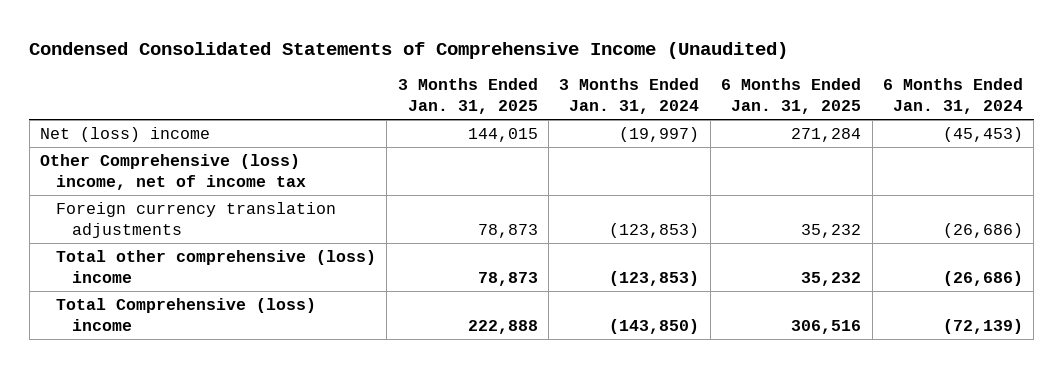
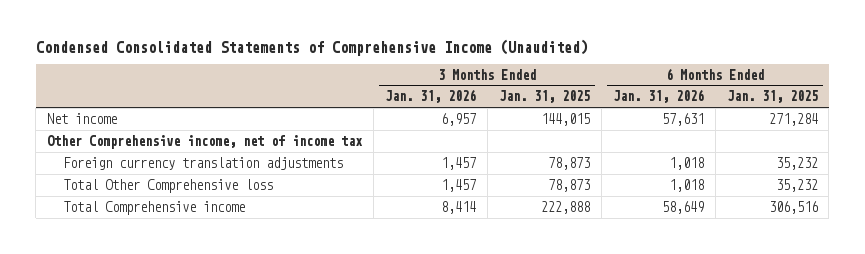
- | 3 Months Ended Jan. 31, 2025 | 3 Months Ended Jan. 31, 2024 | 6 Months Ended Jan. 31, 2025 | 6 Months Ended Jan. 31, 2024
+ | 3 Months Ended Jan. 31, 2026 | 3 Months Ended Jan. 31, 2025 | 6 Months Ended Jan. 31, 2026 | 6 Months Ended Jan. 31, 2025
- Net (loss) income | 144,015 | (19,997) | 271,284 | (45,453)
- Other Comprehensive (loss) income, net of income tax
+ Net income | 6,957 | 144,015 | 57,631 | 271,284
+ Other Comprehensive income, net of income tax
- Total other comprehensive (loss) income | 78,873 | (123,853) | 35,232 | (26,686)
- Total Comprehensive (loss) income | 222,888 | (143,850) | 306,516 | (72,139)
+ Total Other Comprehensive loss | 1,457 | 78,873 | 1,018 | 35,232
+ Total Comprehensive income | 8,414 | 222,888 | 58,649 | 306,516

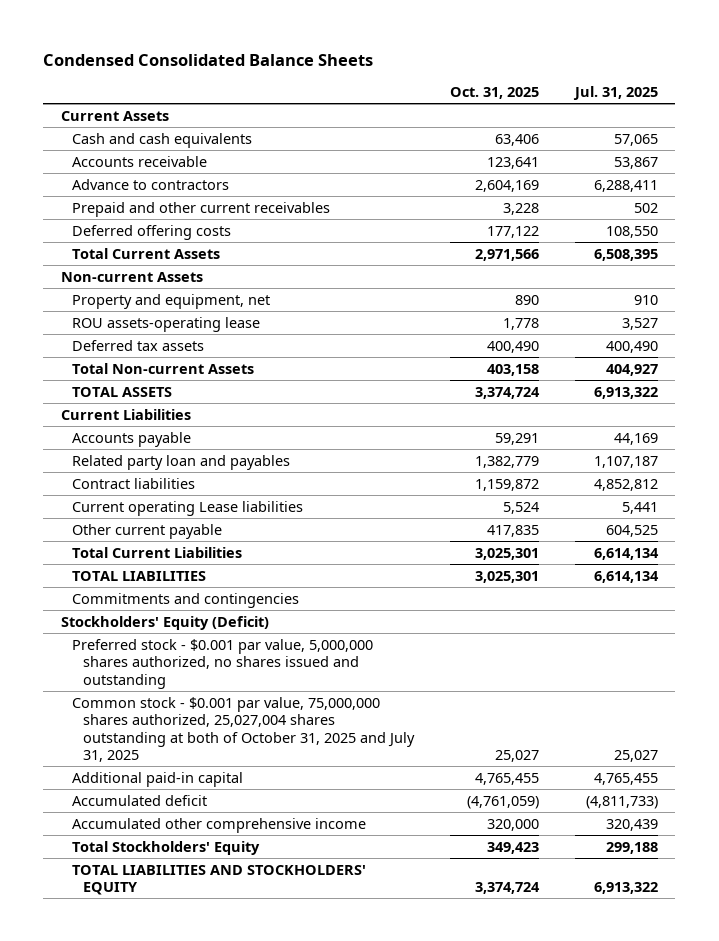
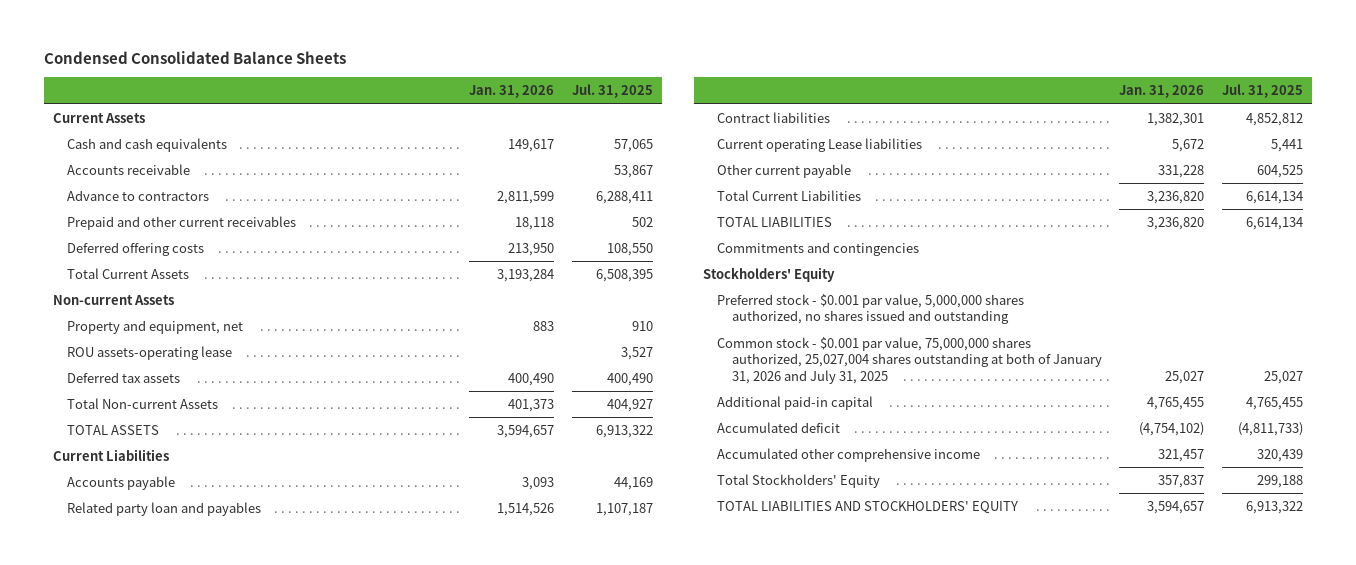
- | Oct. 31, 2025 | Jul. 31, 2025
+ | Jan. 31, 2026 | Jul. 31, 2025
- Stockholders' Equity (Deficit)
+ Stockholders' Equity
- Common stock - $0.001 par value, 75,000,000 shares authorized, 25,027,004 shares outstanding at both of October 31, 2025 and July 31, 2025 | 25,027 | 25,027
+ Common stock - $0.001 par value, 75,000,000 shares authorized, 25,027,004 shares outstanding at both of January 31, 2026 and July 31, 2025 | 25,027 | 25,027

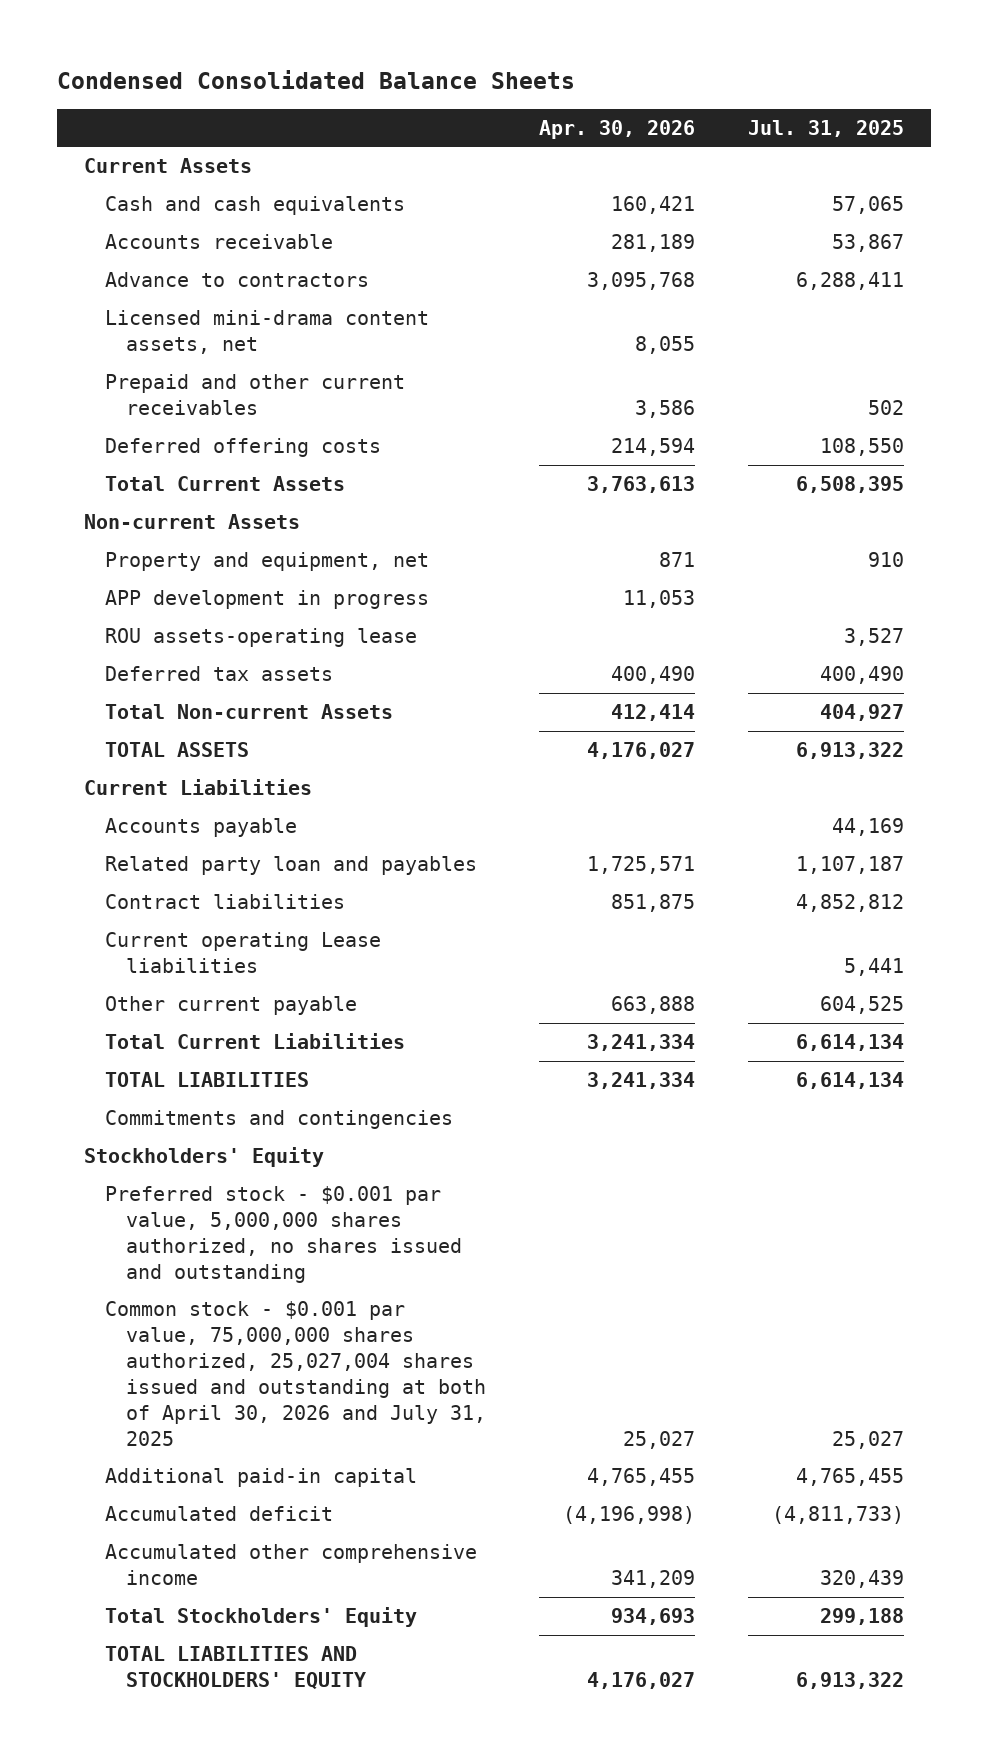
- | Jan. 31, 2026 | Jul. 31, 2025
+ | Apr. 30, 2026 | Jul. 31, 2025
+ Licensed mini-drama content assets, net | 8,055 |
+ APP development in progress | 11,053 |
- Common stock - $0.001 par value, 75,000,000 shares authorized, 25,027,004 shares outstanding at both of January 31, 2026 and July 31, 2025 | 25,027 | 25,027
+ Common stock - $0.001 par value, 75,000,000 shares authorized, 25,027,004 shares issued and outstanding at both of April 30, 2026 and July 31, 2025 | 25,027 | 25,027

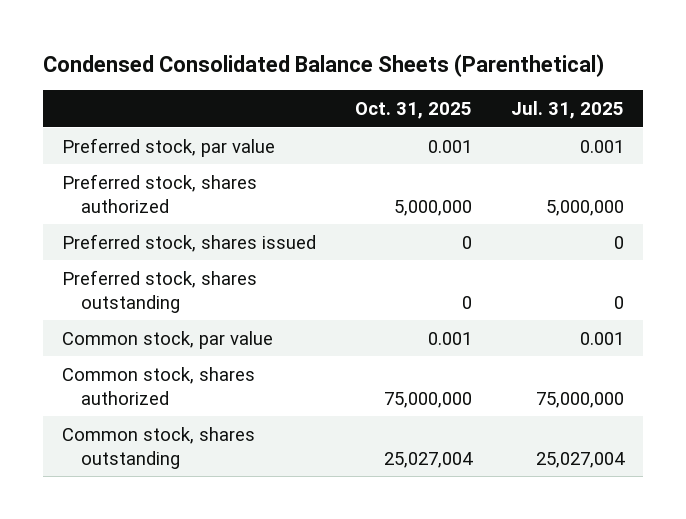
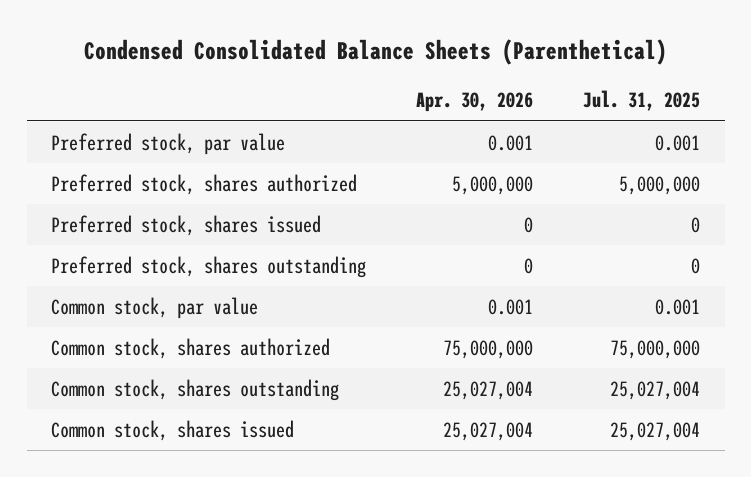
- | Oct. 31, 2025 | Jul. 31, 2025
+ | Apr. 30, 2026 | Jul. 31, 2025
+ Common stock, shares issued | 25,027,004 | 25,027,004

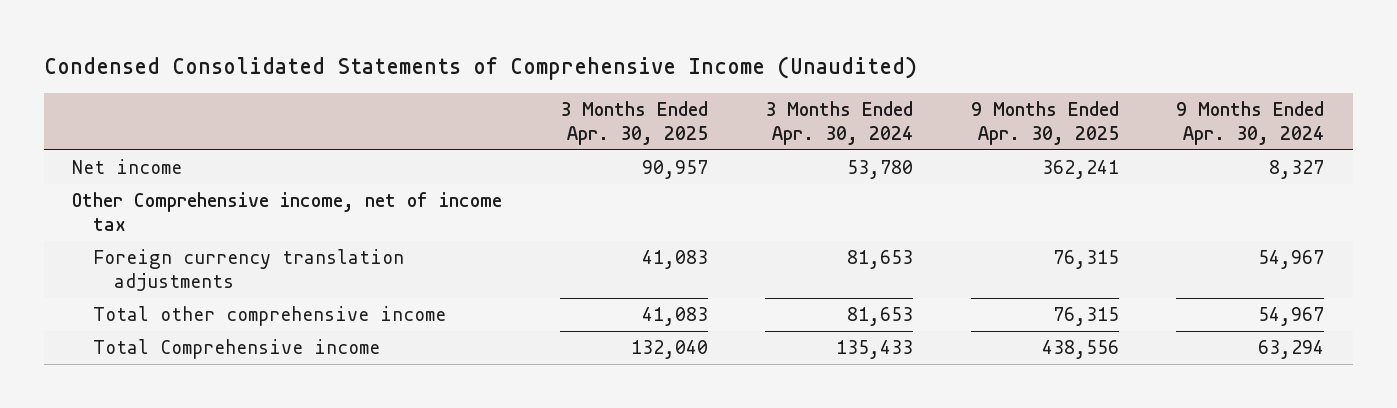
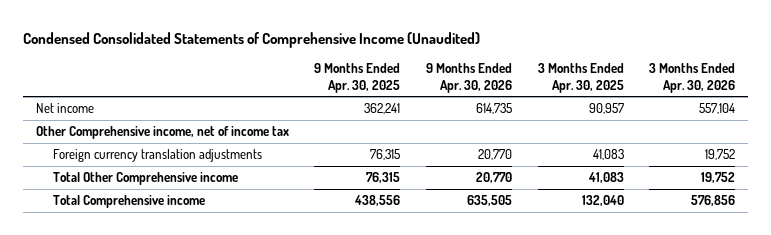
- | 3 Months Ended Apr. 30, 2025 | 3 Months Ended Apr. 30, 2024 | 9 Months Ended Apr. 30, 2025 | 9 Months Ended Apr. 30, 2024
+ | 9 Months Ended Apr. 30, 2025 | 9 Months Ended Apr. 30, 2026 | 3 Months Ended Apr. 30, 2025 | 3 Months Ended Apr. 30, 2026
- Total other comprehensive income | 41,083 | 81,653 | 76,315 | 54,967
+ Total Other Comprehensive income | 76,315 | 20,770 | 41,083 | 19,752

